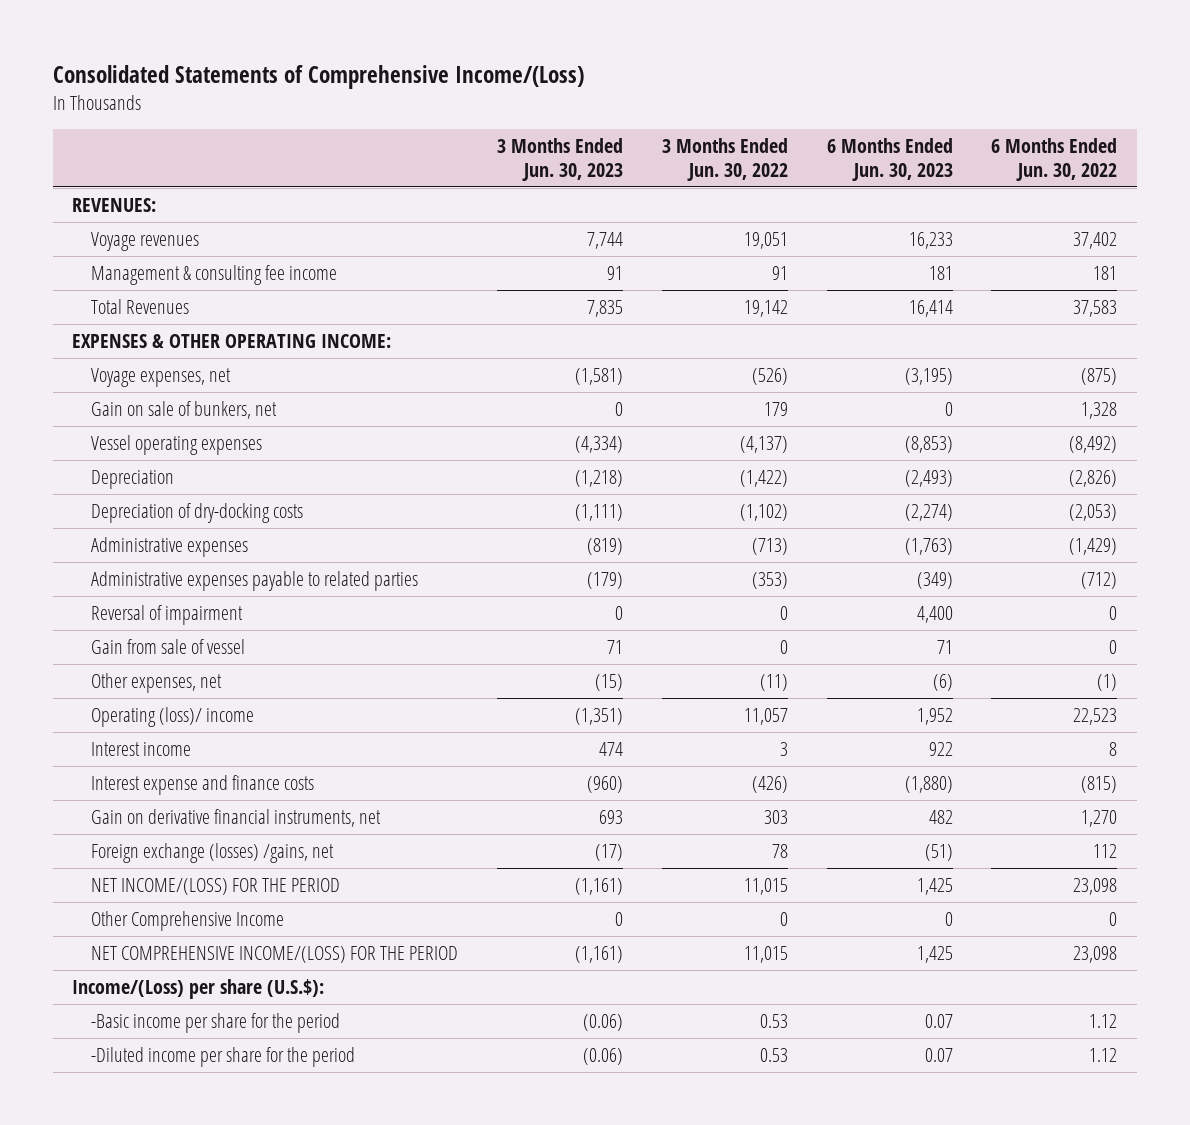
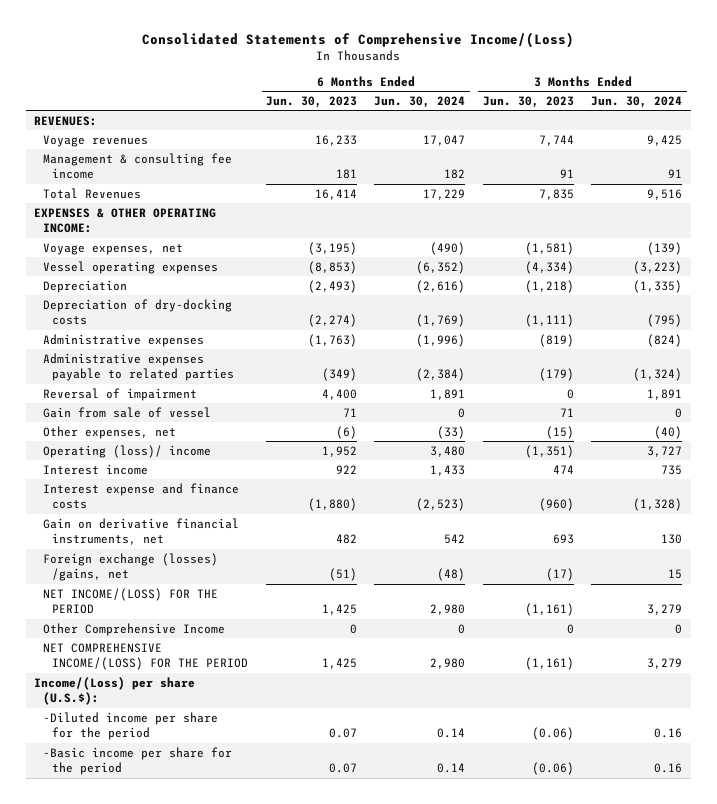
- | 3 Months Ended Jun. 30, 2023 | 3 Months Ended Jun. 30, 2022 | 6 Months Ended Jun. 30, 2023 | 6 Months Ended Jun. 30, 2022
+ | 6 Months Ended Jun. 30, 2023 | 6 Months Ended Jun. 30, 2024 | 3 Months Ended Jun. 30, 2023 | 3 Months Ended Jun. 30, 2024
- Gain on sale of bunkers, net | 0 | 179 | 0 | 1,328
moved down: -Basic income per share for the period | 0.07 | 0.14 | (0.06) | 0.16

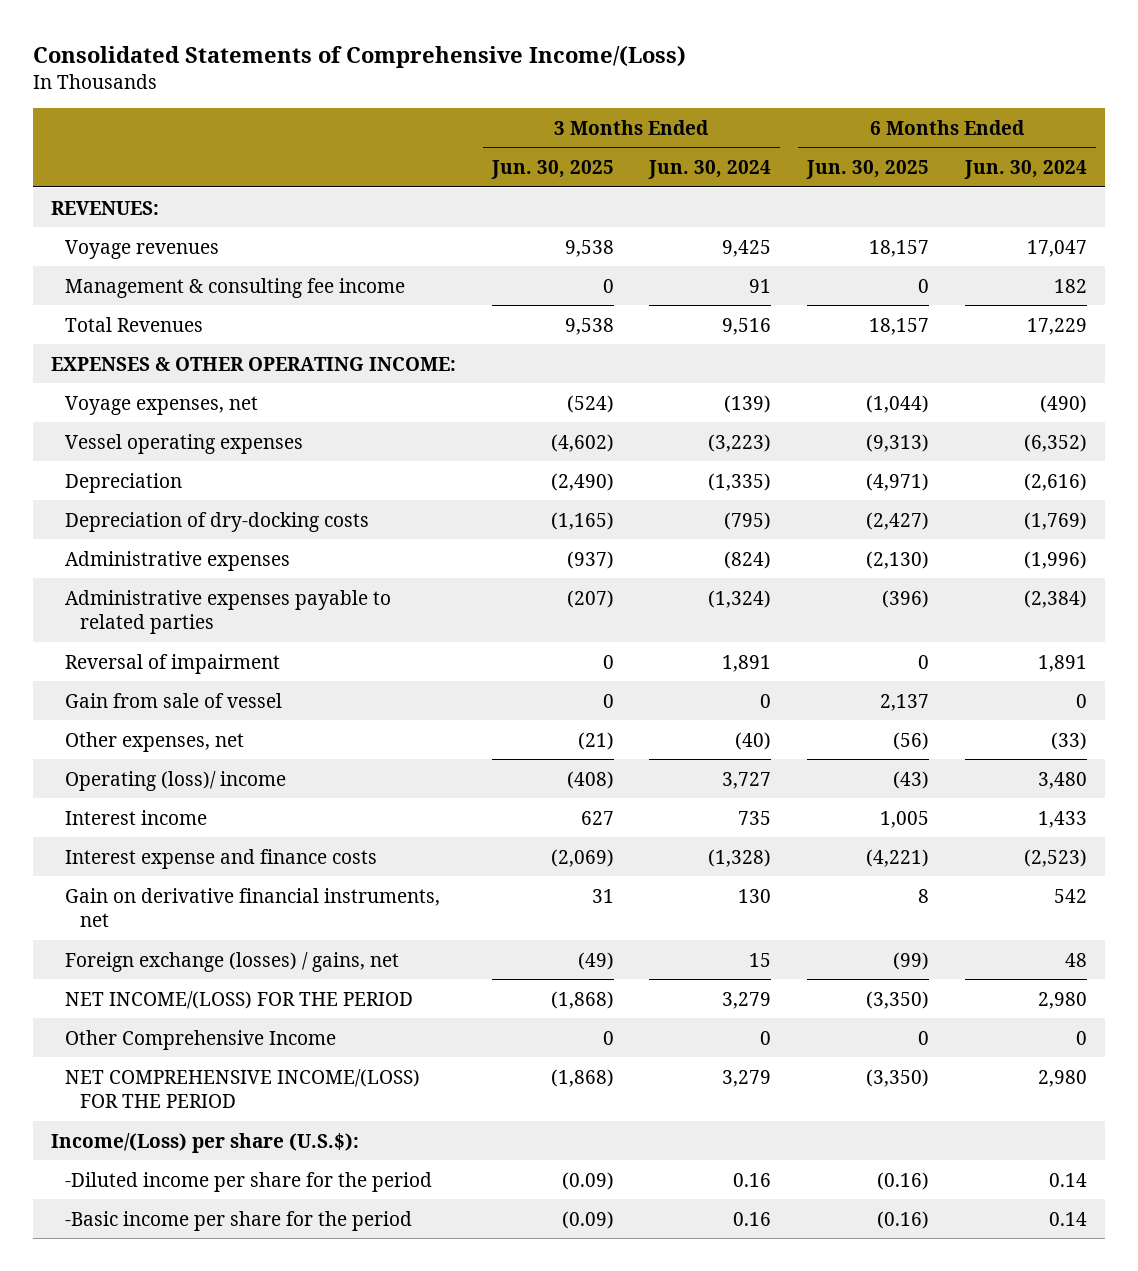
- | 6 Months Ended Jun. 30, 2023 | 6 Months Ended Jun. 30, 2024 | 3 Months Ended Jun. 30, 2023 | 3 Months Ended Jun. 30, 2024
+ | 3 Months Ended Jun. 30, 2025 | 3 Months Ended Jun. 30, 2024 | 6 Months Ended Jun. 30, 2025 | 6 Months Ended Jun. 30, 2024
- Foreign exchange (losses) /gains, net | (51) | (48) | (17) | 15
+ Foreign exchange (losses) / gains, net | (49) | 15 | (99) | 48

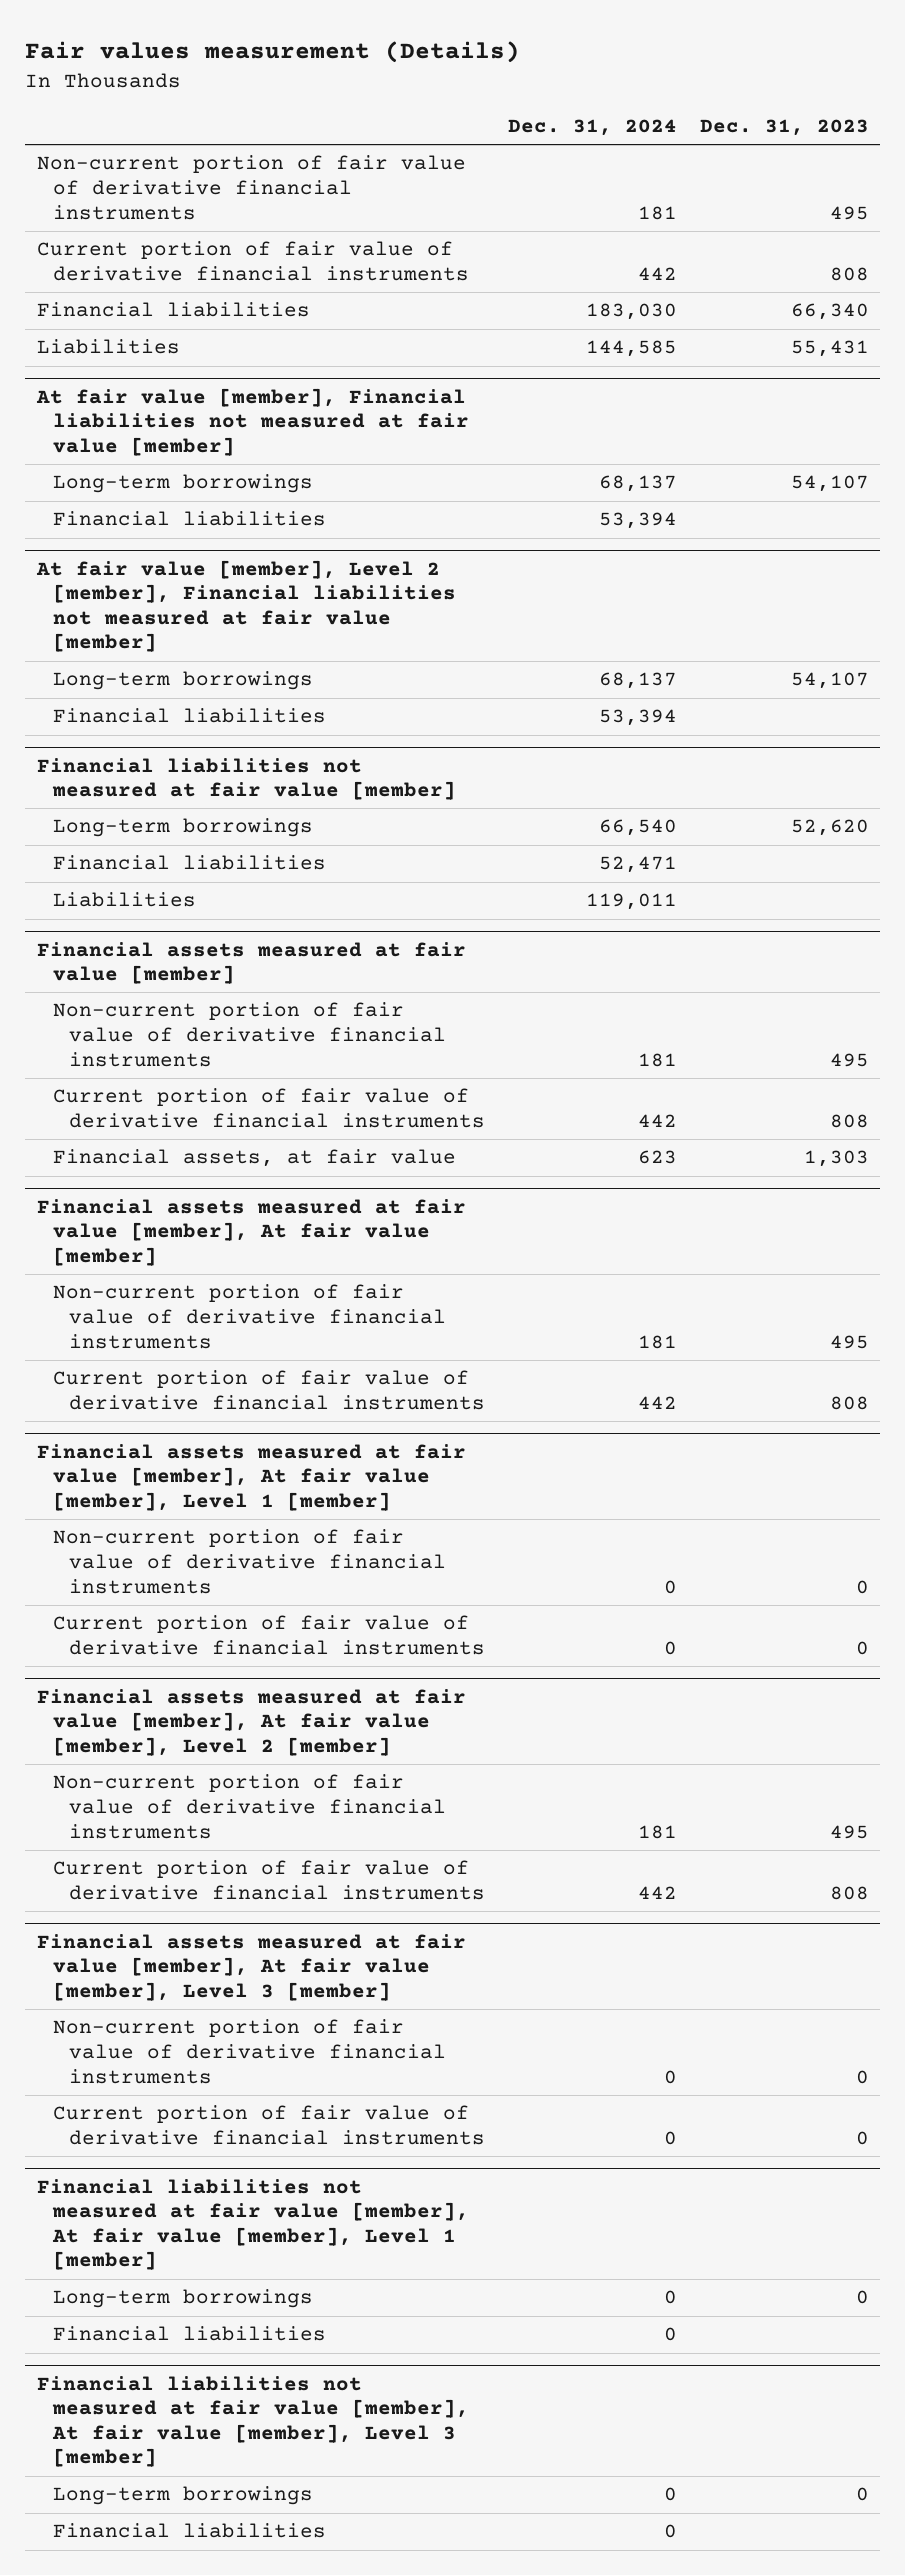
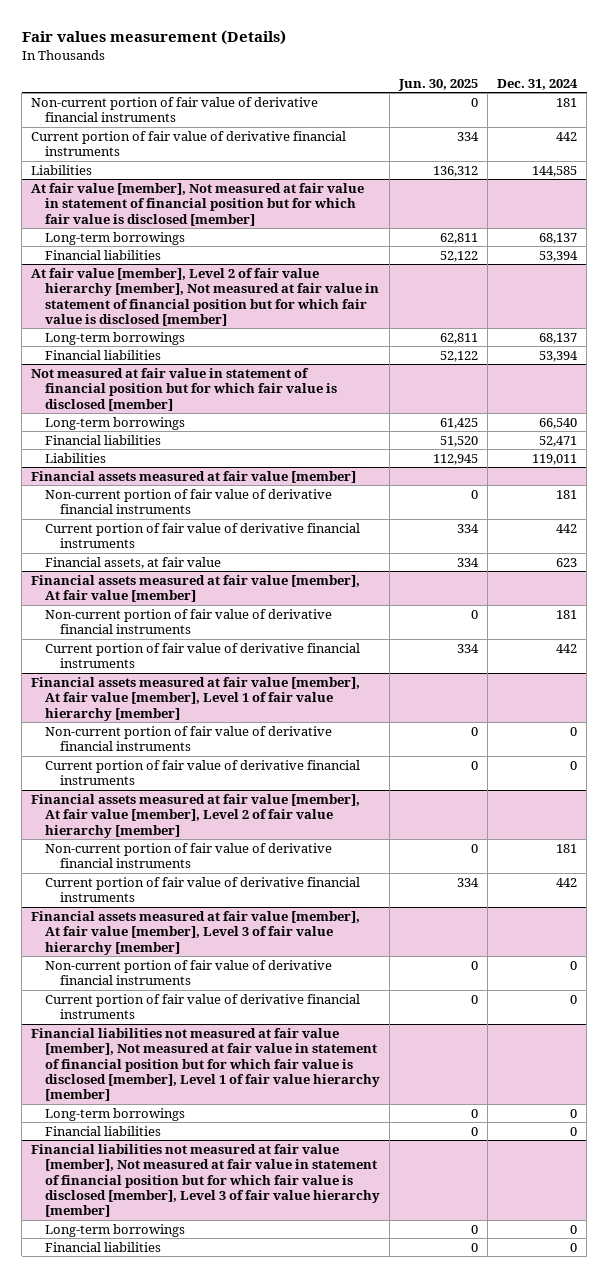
- | Dec. 31, 2024 | Dec. 31, 2023
+ | Jun. 30, 2025 | Dec. 31, 2024
- Financial liabilities | 183,030 | 66,340
- At fair value [member], Financial liabilities not measured at fair value [member]
+ At fair value [member], Not measured at fair value in statement of financial position but for which fair value is disclosed [member]
- At fair value [member], Level 2 [member], Financial liabilities not measured at fair value [member]
+ At fair value [member], Level 2 of fair value hierarchy [member], Not measured at fair value in statement of financial position but for which fair value is disclosed [member]
- Financial liabilities not measured at fair value [member]
+ Not measured at fair value in statement of financial position but for which fair value is disclosed [member]
- Financial assets measured at fair value [member], At fair value [member], Level 1 [member]
+ Financial assets measured at fair value [member], At fair value [member], Level 1 of fair value hierarchy [member]
- Financial assets measured at fair value [member], At fair value [member], Level 2 [member]
+ Financial assets measured at fair value [member], At fair value [member], Level 2 of fair value hierarchy [member]
- Financial assets measured at fair value [member], At fair value [member], Level 3 [member]
+ Financial assets measured at fair value [member], At fair value [member], Level 3 of fair value hierarchy [member]
- Financial liabilities not measured at fair value [member], At fair value [member], Level 1 [member]
+ Financial liabilities not measured at fair value [member], Not measured at fair value in statement of financial position but for which fair value is disclosed [member], Level 1 of fair value hierarchy [member]
- Financial liabilities not measured at fair value [member], At fair value [member], Level 3 [member]
+ Financial liabilities not measured at fair value [member], Not measured at fair value in statement of financial position but for which fair value is disclosed [member], Level 3 of fair value hierarchy [member]

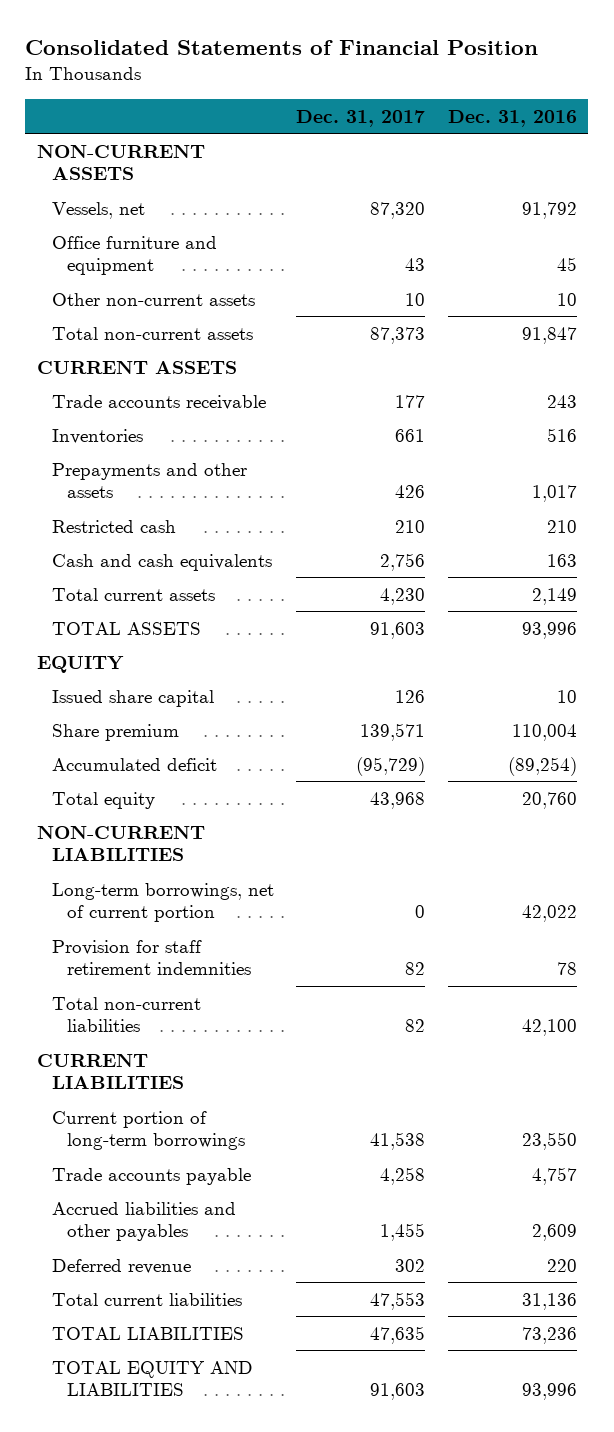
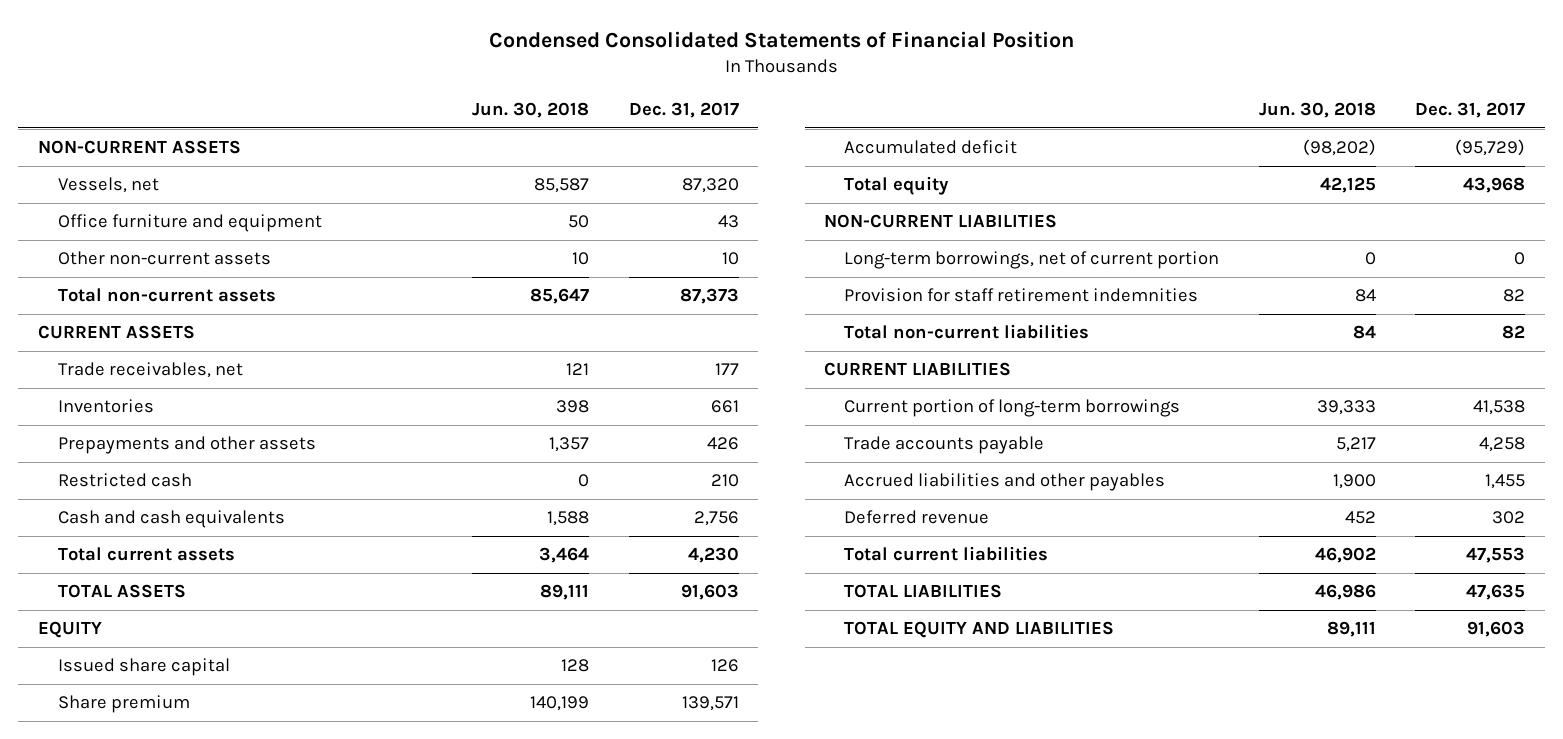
- Consolidated Statements of Financial Position
+ Condensed Consolidated Statements of Financial Position
- | Dec. 31, 2017 | Dec. 31, 2016
+ | Jun. 30, 2018 | Dec. 31, 2017
- Trade accounts receivable | 177 | 243
+ Trade receivables, net | 121 | 177

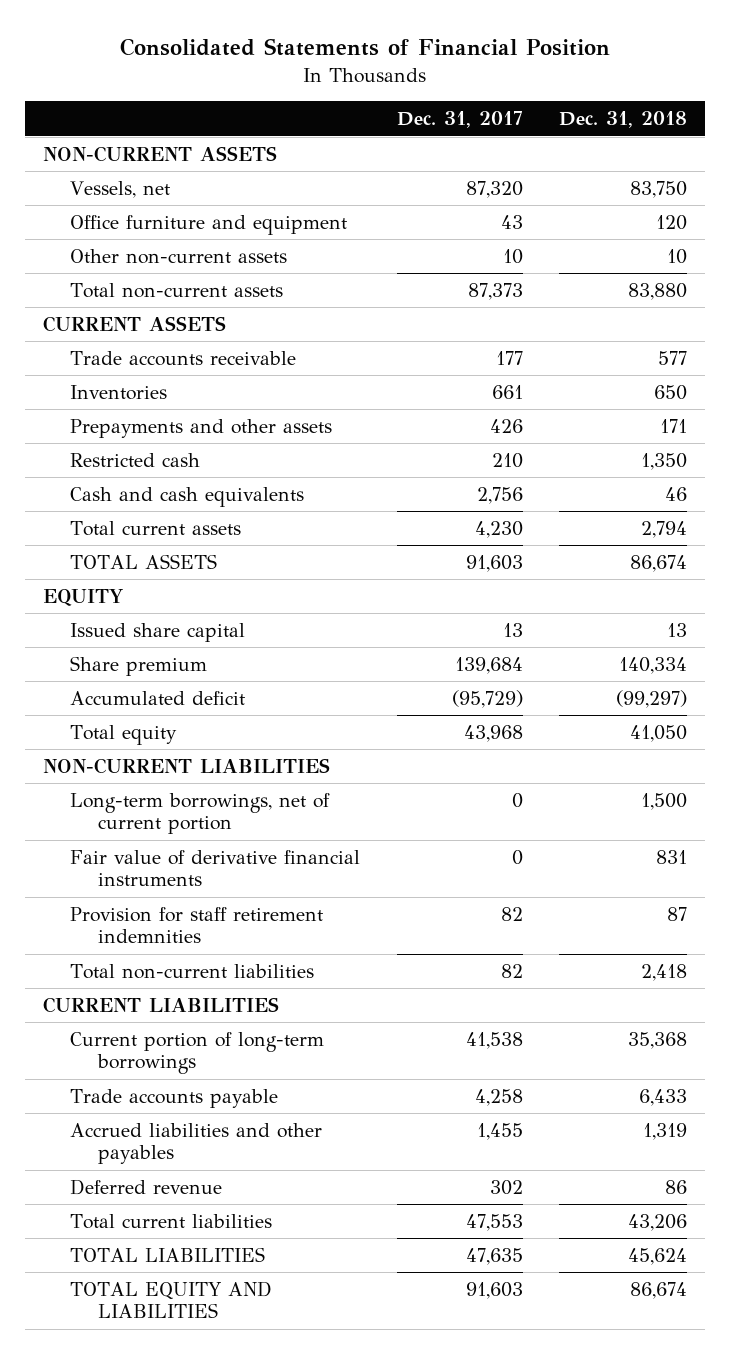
- Condensed Consolidated Statements of Financial Position
+ Consolidated Statements of Financial Position
- | Jun. 30, 2018 | Dec. 31, 2017
+ | Dec. 31, 2017 | Dec. 31, 2018
- Trade receivables, net | 121 | 177
+ Trade accounts receivable | 177 | 577
- Issued share capital | 128 | 126
- Share premium | 140,199 | 139,571
+ Issued share capital | 13 | 13
+ Share premium | 139,684 | 140,334
+ Fair value of derivative financial instruments | 0 | 831

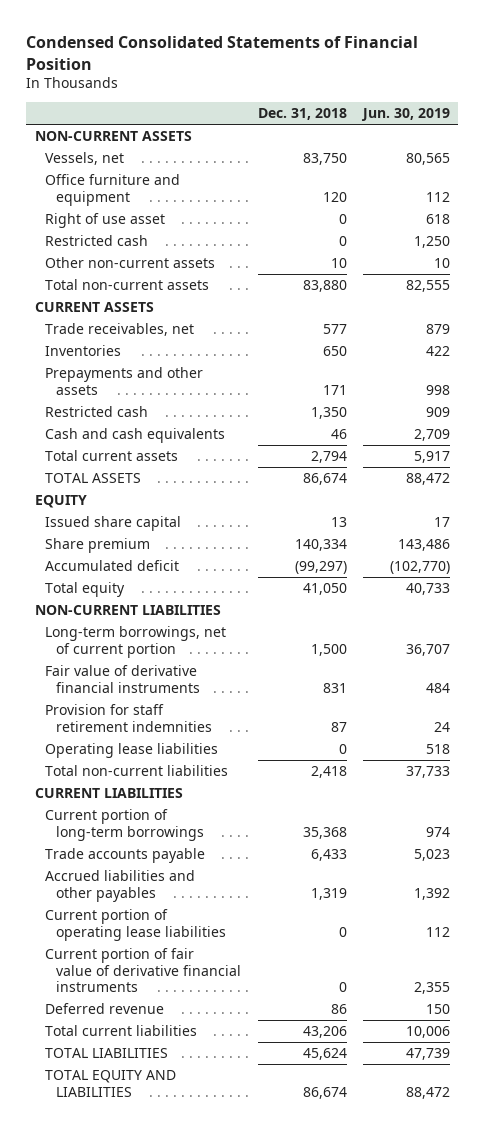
- Consolidated Statements of Financial Position
+ Condensed Consolidated Statements of Financial Position
- | Dec. 31, 2017 | Dec. 31, 2018
+ | Dec. 31, 2018 | Jun. 30, 2019
+ Right of use asset | 0 | 618
+ Restricted cash | 0 | 1,250
- Trade accounts receivable | 177 | 577
+ Trade receivables, net | 577 | 879
+ Operating lease liabilities | 0 | 518
+ Current portion of operating lease liabilities | 0 | 112
+ Current portion of fair value of derivative financial instruments | 0 | 2,355

